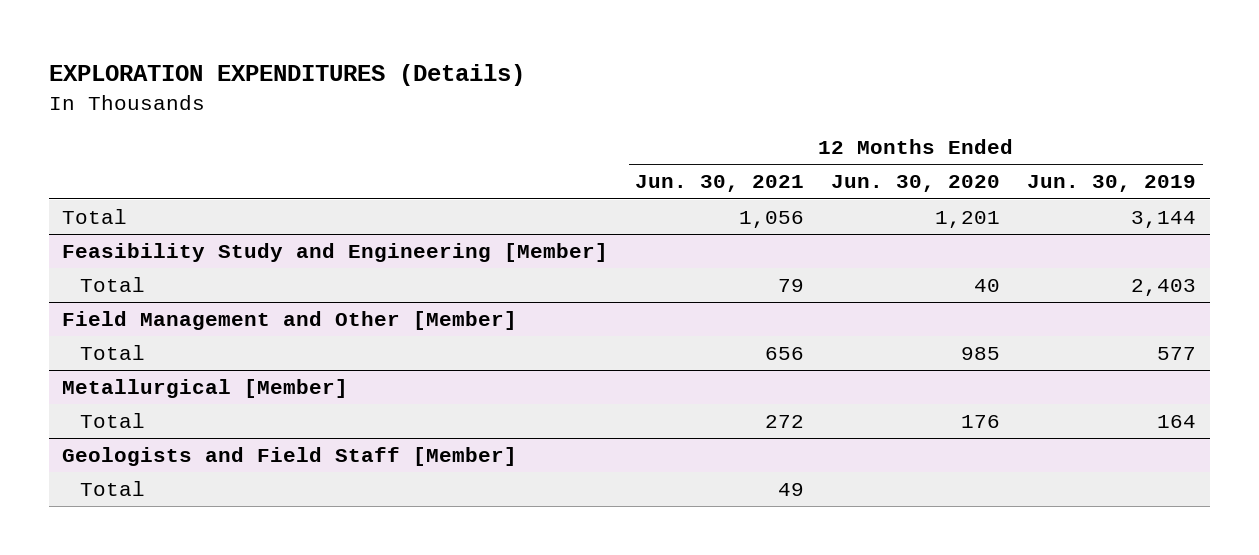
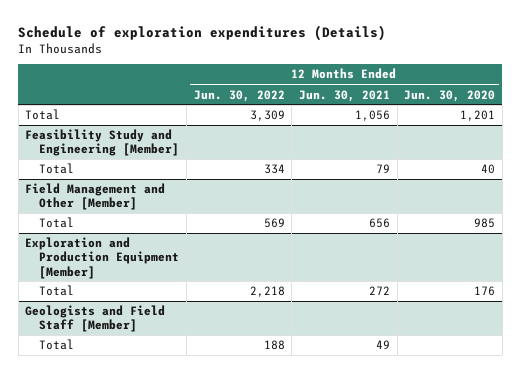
- EXPLORATION EXPENDITURES (Details)
+ Schedule of exploration expenditures (Details)
- | 12 Months Ended Jun. 30, 2021 | 12 Months Ended Jun. 30, 2020 | 12 Months Ended Jun. 30, 2019
+ | 12 Months Ended Jun. 30, 2022 | 12 Months Ended Jun. 30, 2021 | 12 Months Ended Jun. 30, 2020
- Metallurgical [Member]
+ Exploration and Production Equipment [Member]

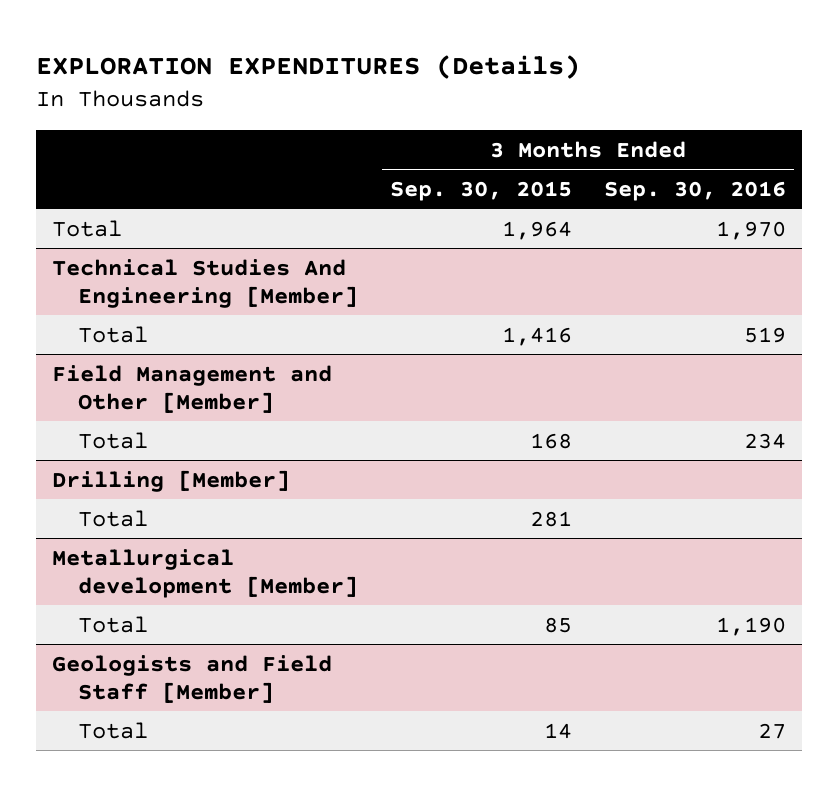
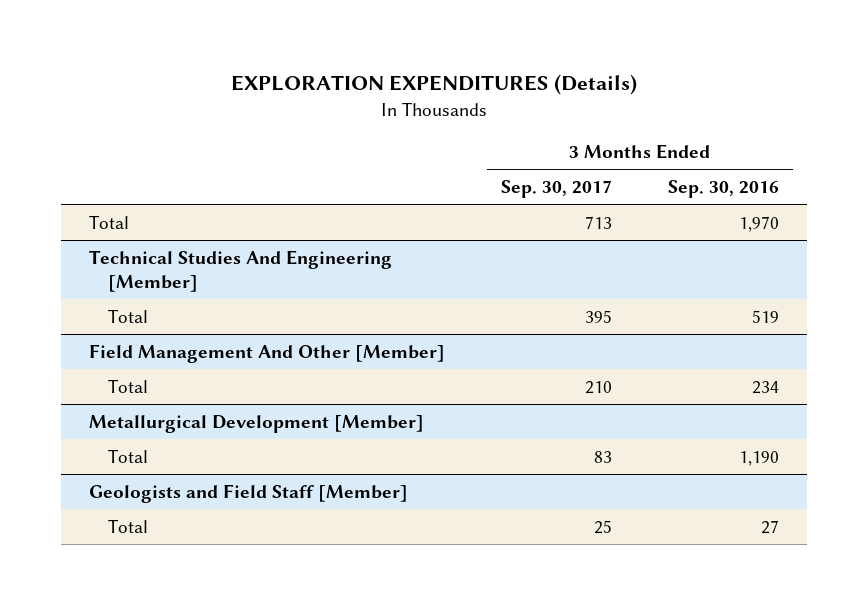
- | 3 Months Ended Sep. 30, 2015 | 3 Months Ended Sep. 30, 2016
+ | 3 Months Ended Sep. 30, 2017 | 3 Months Ended Sep. 30, 2016
- Field Management and Other [Member]
+ Field Management And Other [Member]
- Drilling [Member]
- Total | 281 |
- Metallurgical development [Member]
+ Metallurgical Development [Member]

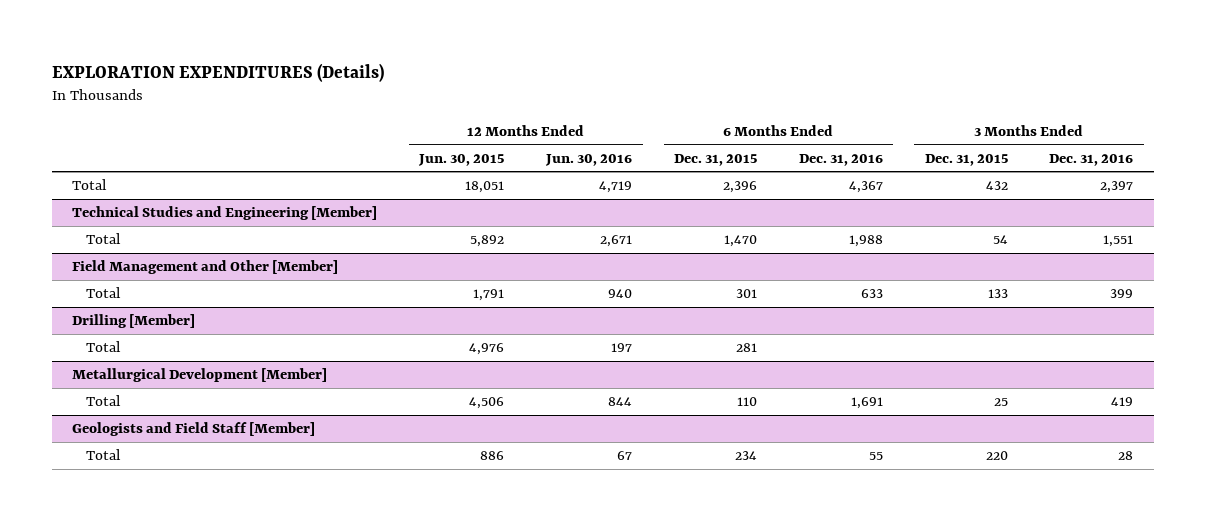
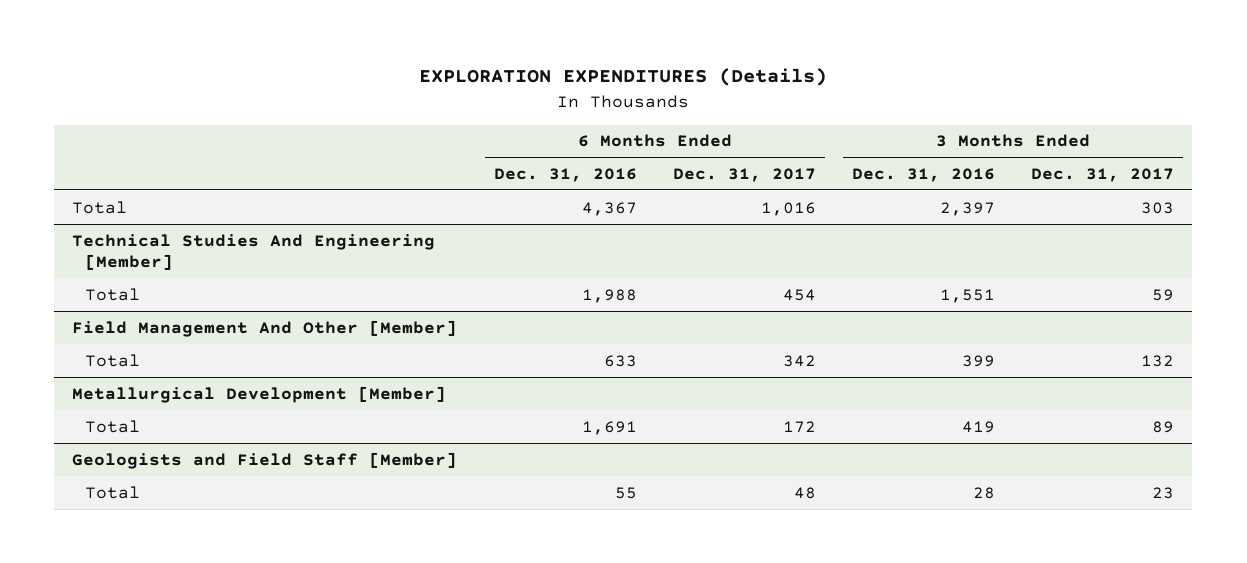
- | 12 Months Ended Jun. 30, 2015 | 12 Months Ended Jun. 30, 2016 | 6 Months Ended Dec. 31, 2015 | 6 Months Ended Dec. 31, 2016 | 3 Months Ended Dec. 31, 2015 | 3 Months Ended Dec. 31, 2016
+ | 6 Months Ended Dec. 31, 2016 | 6 Months Ended Dec. 31, 2017 | 3 Months Ended Dec. 31, 2016 | 3 Months Ended Dec. 31, 2017
- Technical Studies and Engineering [Member]
+ Technical Studies And Engineering [Member]
- Field Management and Other [Member]
+ Field Management And Other [Member]
- Drilling [Member]
- Total | 4,976 | 197 | 281 | | |

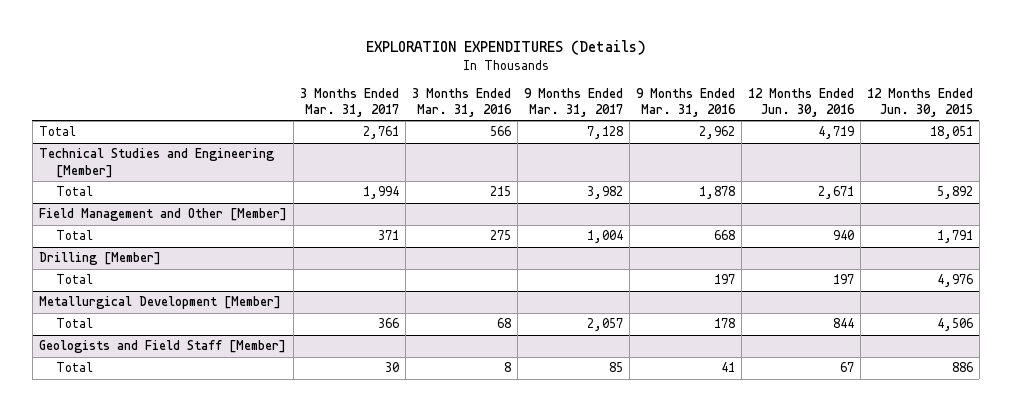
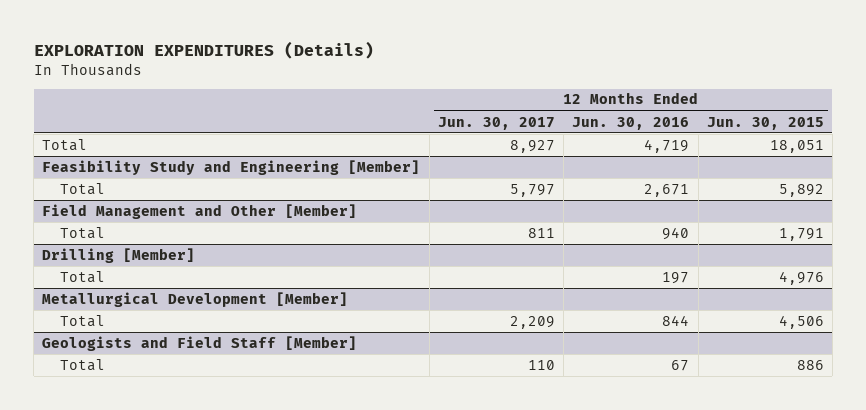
- | 3 Months Ended Mar. 31, 2017 | 3 Months Ended Mar. 31, 2016 | 9 Months Ended Mar. 31, 2017 | 9 Months Ended Mar. 31, 2016 | 12 Months Ended Jun. 30, 2016 | 12 Months Ended Jun. 30, 2015
+ | 12 Months Ended Jun. 30, 2017 | 12 Months Ended Jun. 30, 2016 | 12 Months Ended Jun. 30, 2015
- Technical Studies and Engineering [Member]
+ Feasibility Study and Engineering [Member]

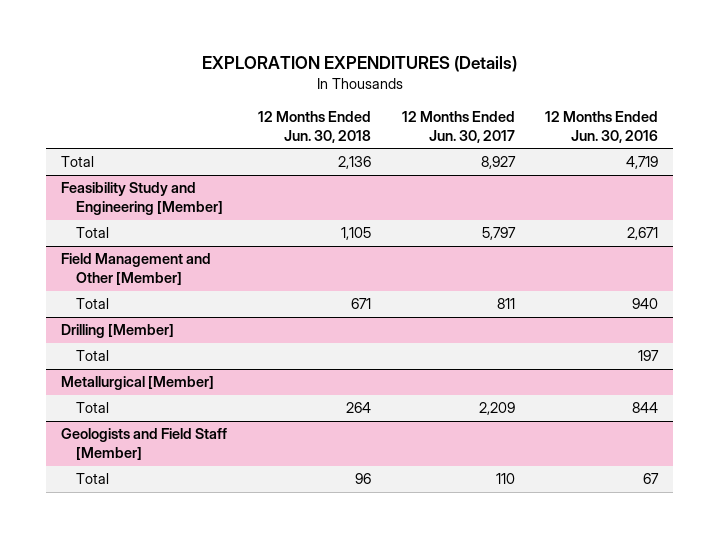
- | 12 Months Ended Jun. 30, 2017 | 12 Months Ended Jun. 30, 2016 | 12 Months Ended Jun. 30, 2015
+ | 12 Months Ended Jun. 30, 2018 | 12 Months Ended Jun. 30, 2017 | 12 Months Ended Jun. 30, 2016
- Metallurgical Development [Member]
+ Metallurgical [Member]

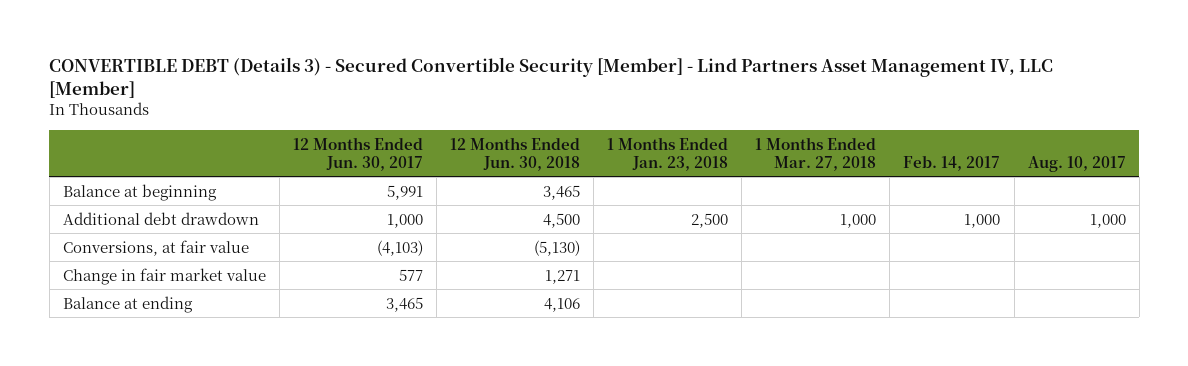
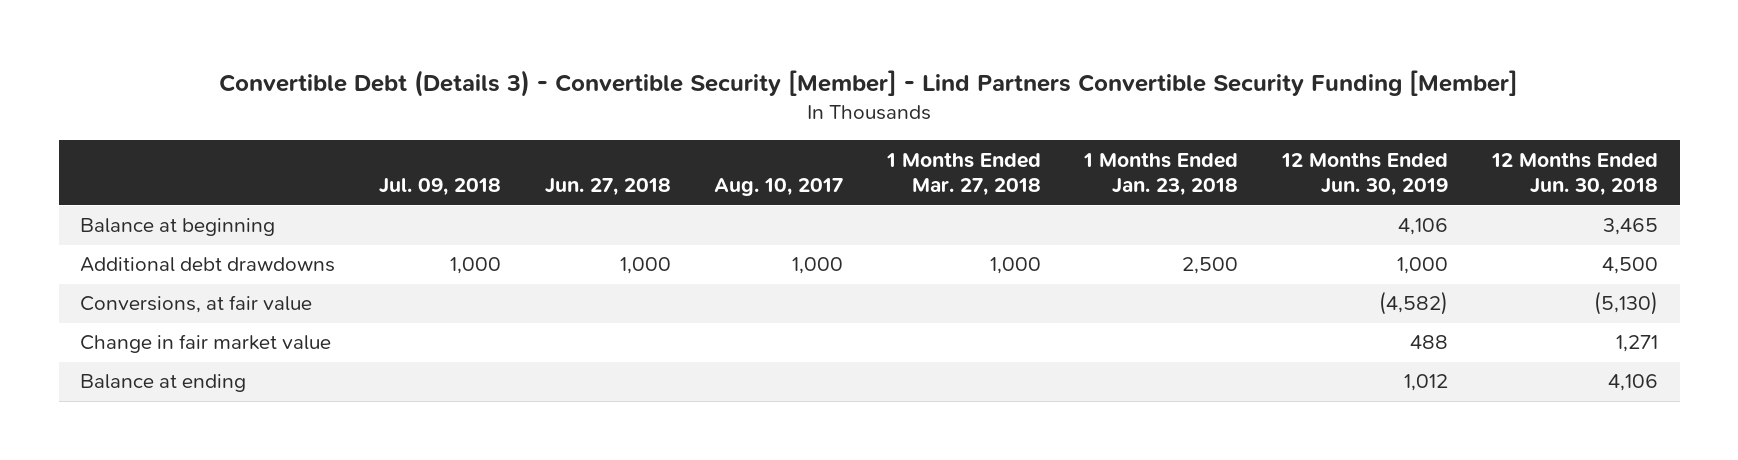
- CONVERTIBLE DEBT (Details 3) - Secured Convertible Security [Member] - Lind Partners Asset Management IV, LLC [Member]
+ Convertible Debt (Details 3) - Convertible Security [Member] - Lind Partners Convertible Security Funding [Member]
- | 12 Months Ended Jun. 30, 2017 | 12 Months Ended Jun. 30, 2018 | 1 Months Ended Jan. 23, 2018 | 1 Months Ended Mar. 27, 2018 | Feb. 14, 2017 | Aug. 10, 2017
+ | Jul. 09, 2018 | Jun. 27, 2018 | Aug. 10, 2017 | 1 Months Ended Mar. 27, 2018 | 1 Months Ended Jan. 23, 2018 | 12 Months Ended Jun. 30, 2019 | 12 Months Ended Jun. 30, 2018
- Additional debt drawdown | 1,000 | 4,500 | 2,500 | 1,000 | 1,000 | 1,000
+ Additional debt drawdowns | 1,000 | 1,000 | 1,000 | 1,000 | 2,500 | 1,000 | 4,500

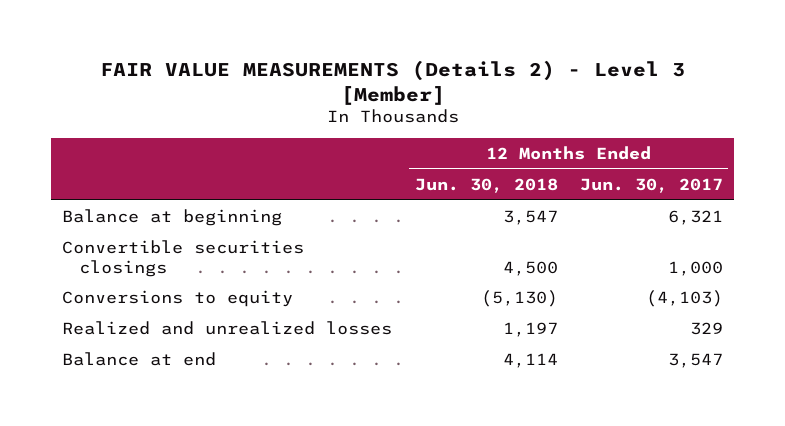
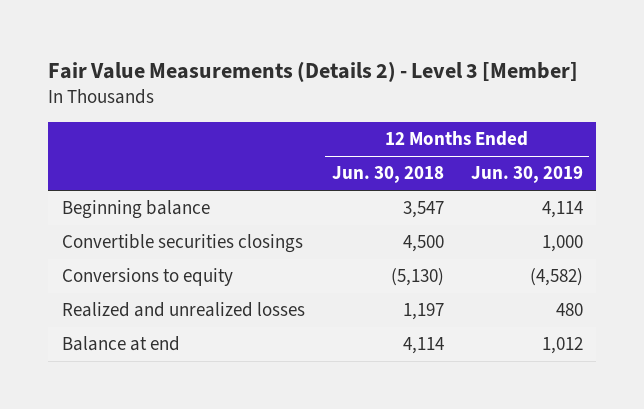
- FAIR VALUE MEASUREMENTS (Details 2) - Level 3 [Member]
+ Fair Value Measurements (Details 2) - Level 3 [Member]
- | 12 Months Ended Jun. 30, 2018 | 12 Months Ended Jun. 30, 2017
+ | 12 Months Ended Jun. 30, 2018 | 12 Months Ended Jun. 30, 2019
- Balance at beginning | 3,547 | 6,321
+ Beginning balance | 3,547 | 4,114

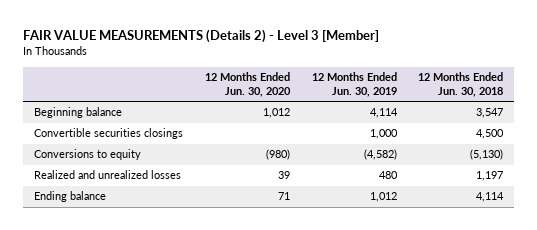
- Fair Value Measurements (Details 2) - Level 3 [Member]
+ FAIR VALUE MEASUREMENTS (Details 2) - Level 3 [Member]
- | 12 Months Ended Jun. 30, 2018 | 12 Months Ended Jun. 30, 2019
+ | 12 Months Ended Jun. 30, 2020 | 12 Months Ended Jun. 30, 2019 | 12 Months Ended Jun. 30, 2018
- Balance at end | 4,114 | 1,012
+ Ending balance | 71 | 1,012 | 4,114

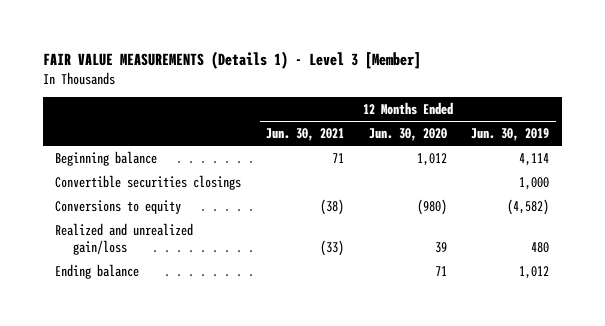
- FAIR VALUE MEASUREMENTS (Details 2) - Level 3 [Member]
+ FAIR VALUE MEASUREMENTS (Details 1) - Level 3 [Member]
- | 12 Months Ended Jun. 30, 2020 | 12 Months Ended Jun. 30, 2019 | 12 Months Ended Jun. 30, 2018
+ | 12 Months Ended Jun. 30, 2021 | 12 Months Ended Jun. 30, 2020 | 12 Months Ended Jun. 30, 2019
- Realized and unrealized losses | 39 | 480 | 1,197
+ Realized and unrealized gain/loss | (33) | 39 | 480

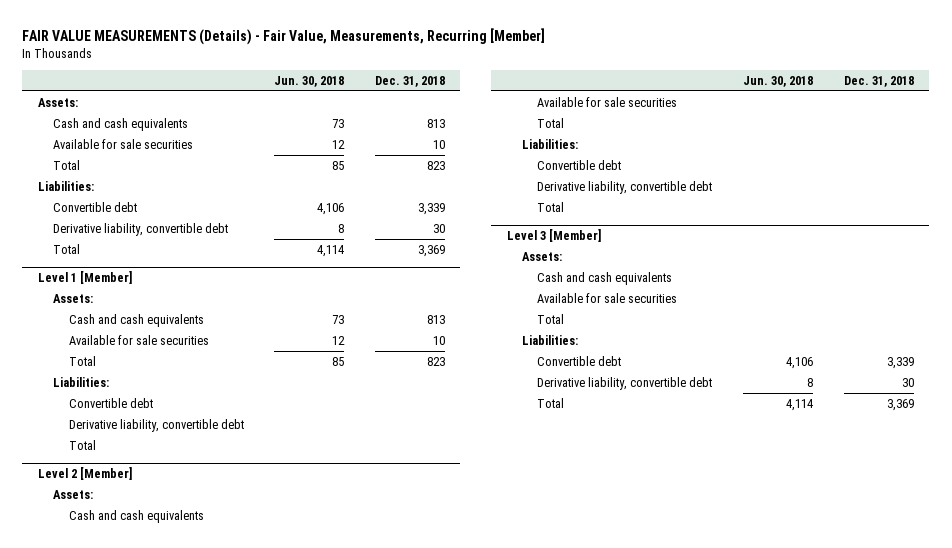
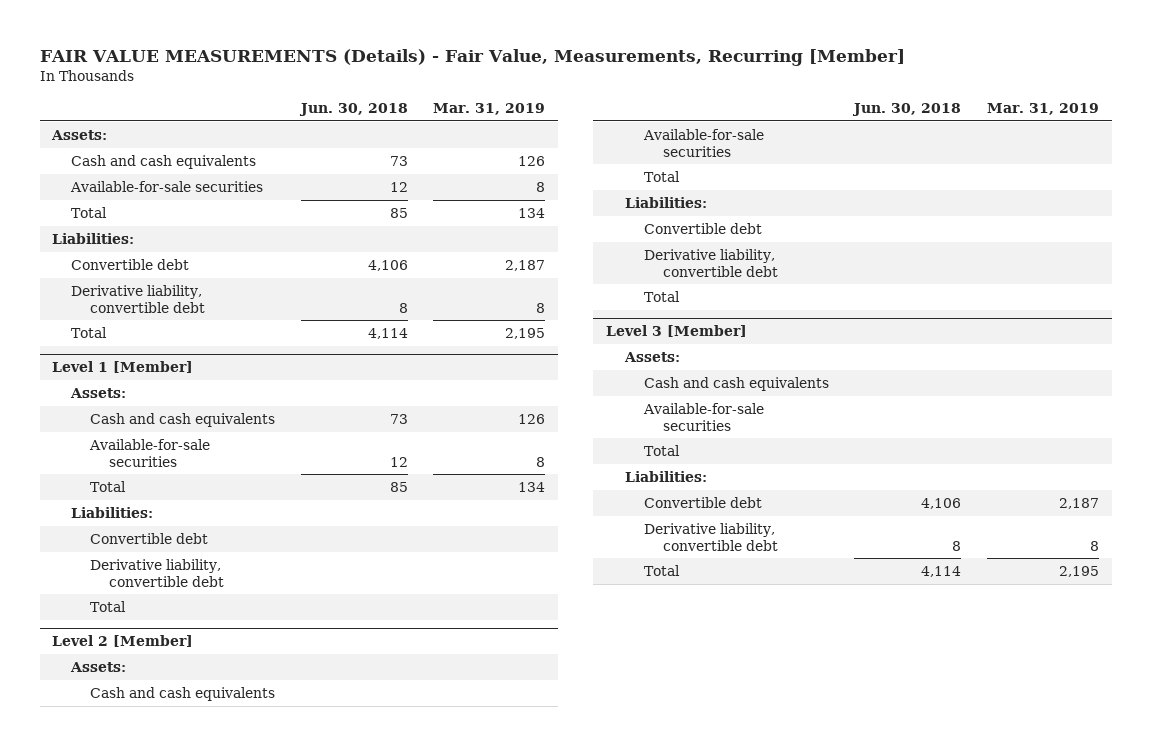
- | Jun. 30, 2018 | Dec. 31, 2018
+ | Jun. 30, 2018 | Mar. 31, 2019
- Available for sale securities | 12 | 10
+ Available-for-sale securities | 12 | 8
@ Level 1 [Member]
- Available for sale securities | 12 | 10
+ Available-for-sale securities | 12 | 8
@ Level 2 [Member]
- Available for sale securities
+ Available-for-sale securities
@ Level 3 [Member]
- Available for sale securities
+ Available-for-sale securities

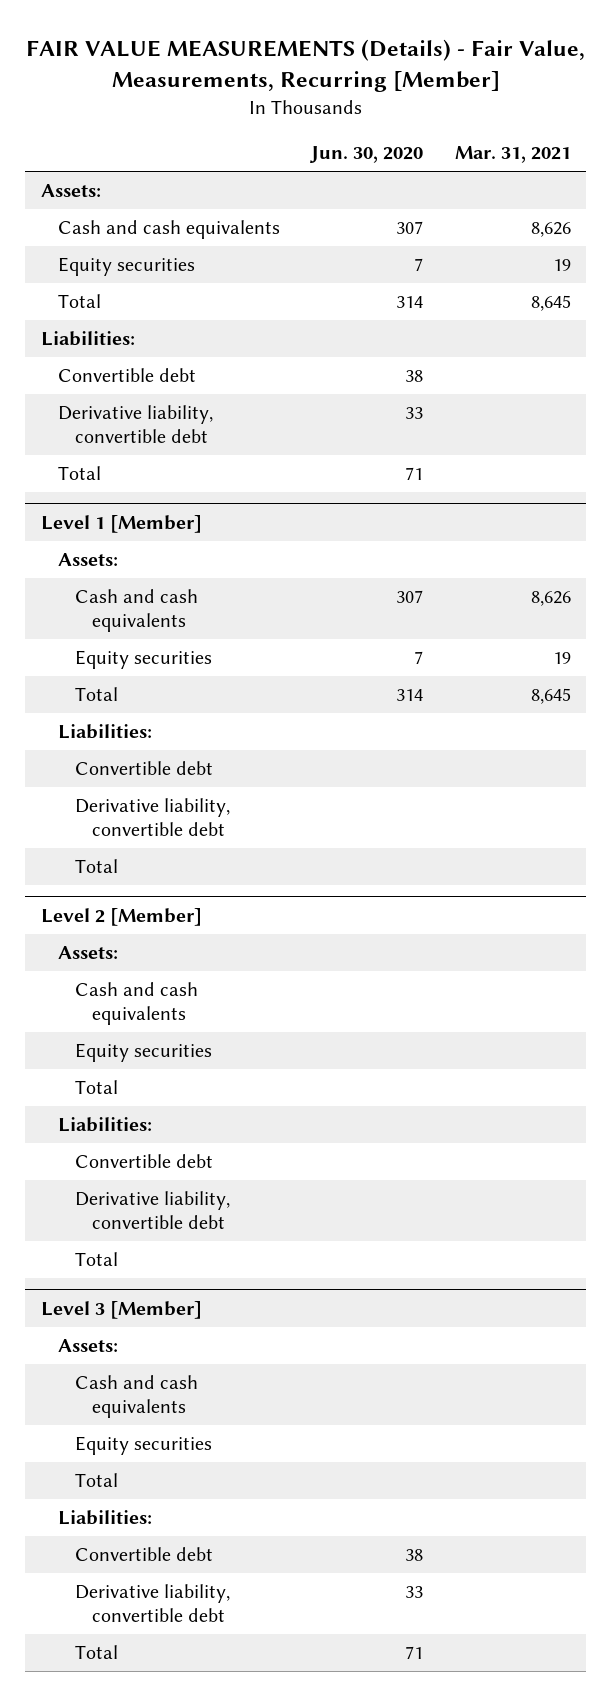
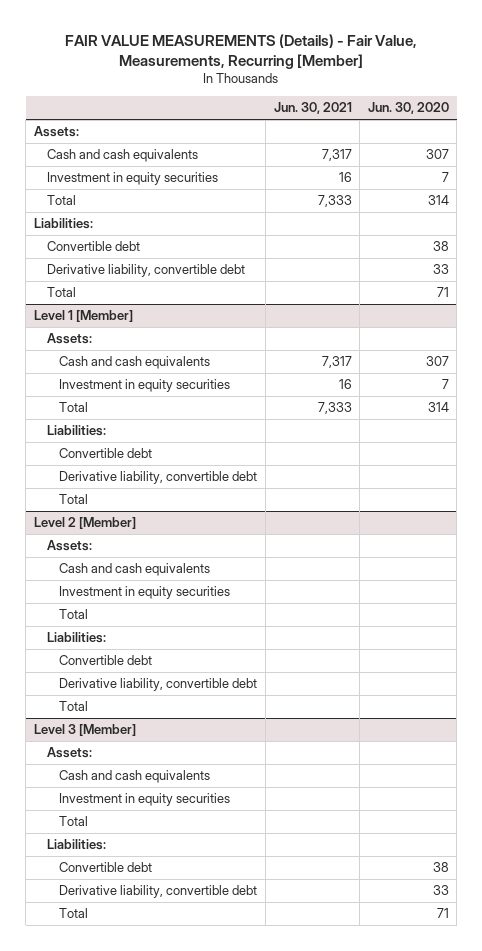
- | Jun. 30, 2020 | Mar. 31, 2021
+ | Jun. 30, 2021 | Jun. 30, 2020
- Equity securities | 7 | 19
+ Investment in equity securities | 16 | 7
@ Level 1 [Member]
- Equity securities | 7 | 19
+ Investment in equity securities | 16 | 7
@ Level 2 [Member]
- Equity securities
+ Investment in equity securities
@ Level 3 [Member]
- Equity securities
+ Investment in equity securities

